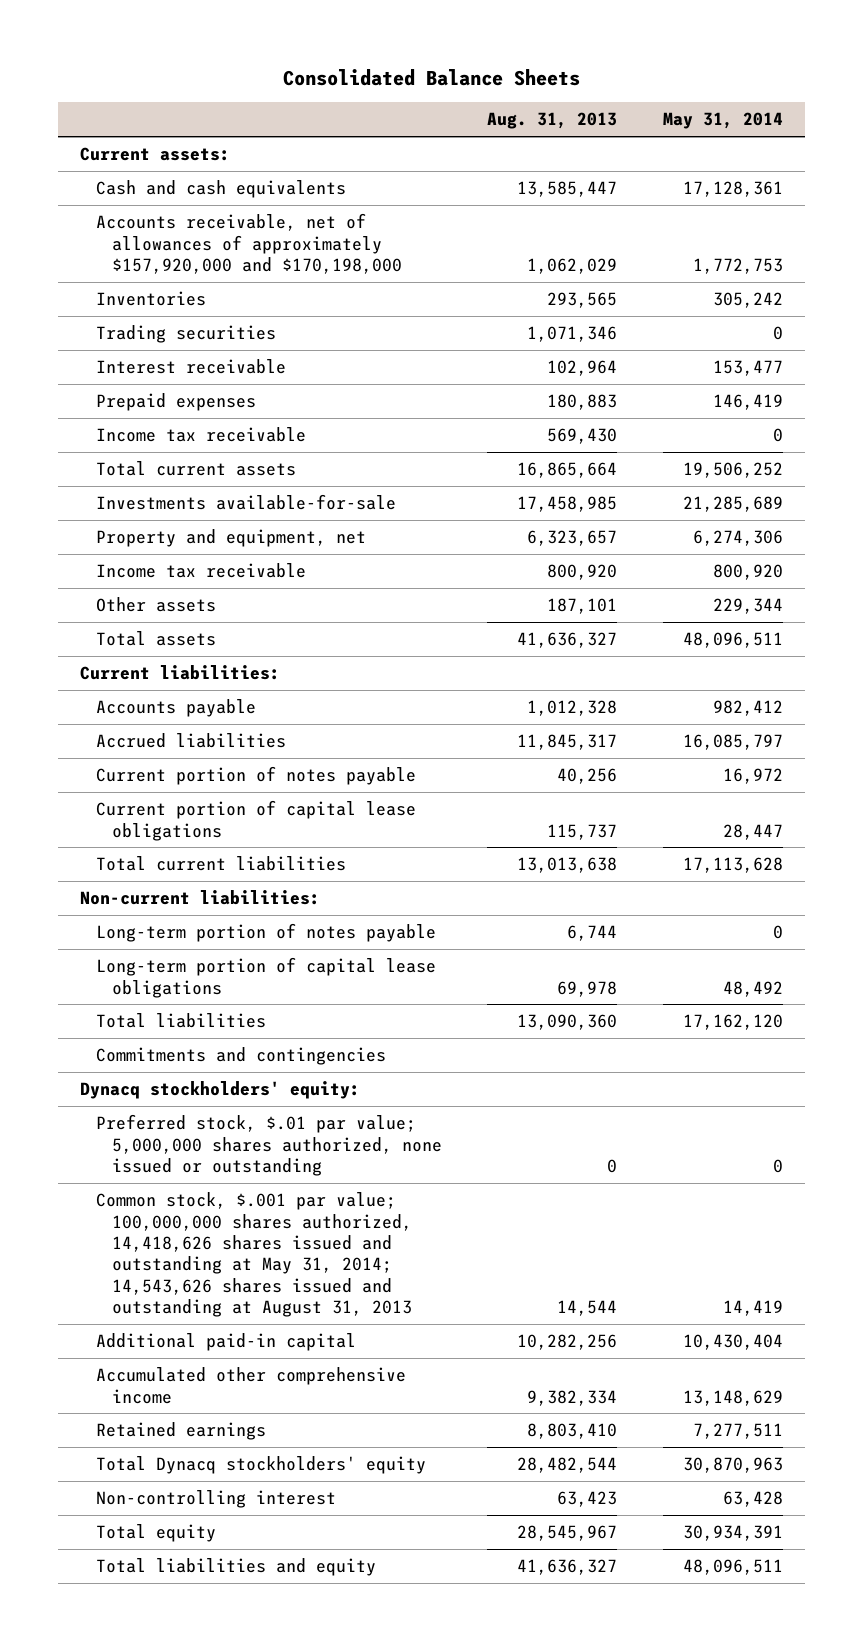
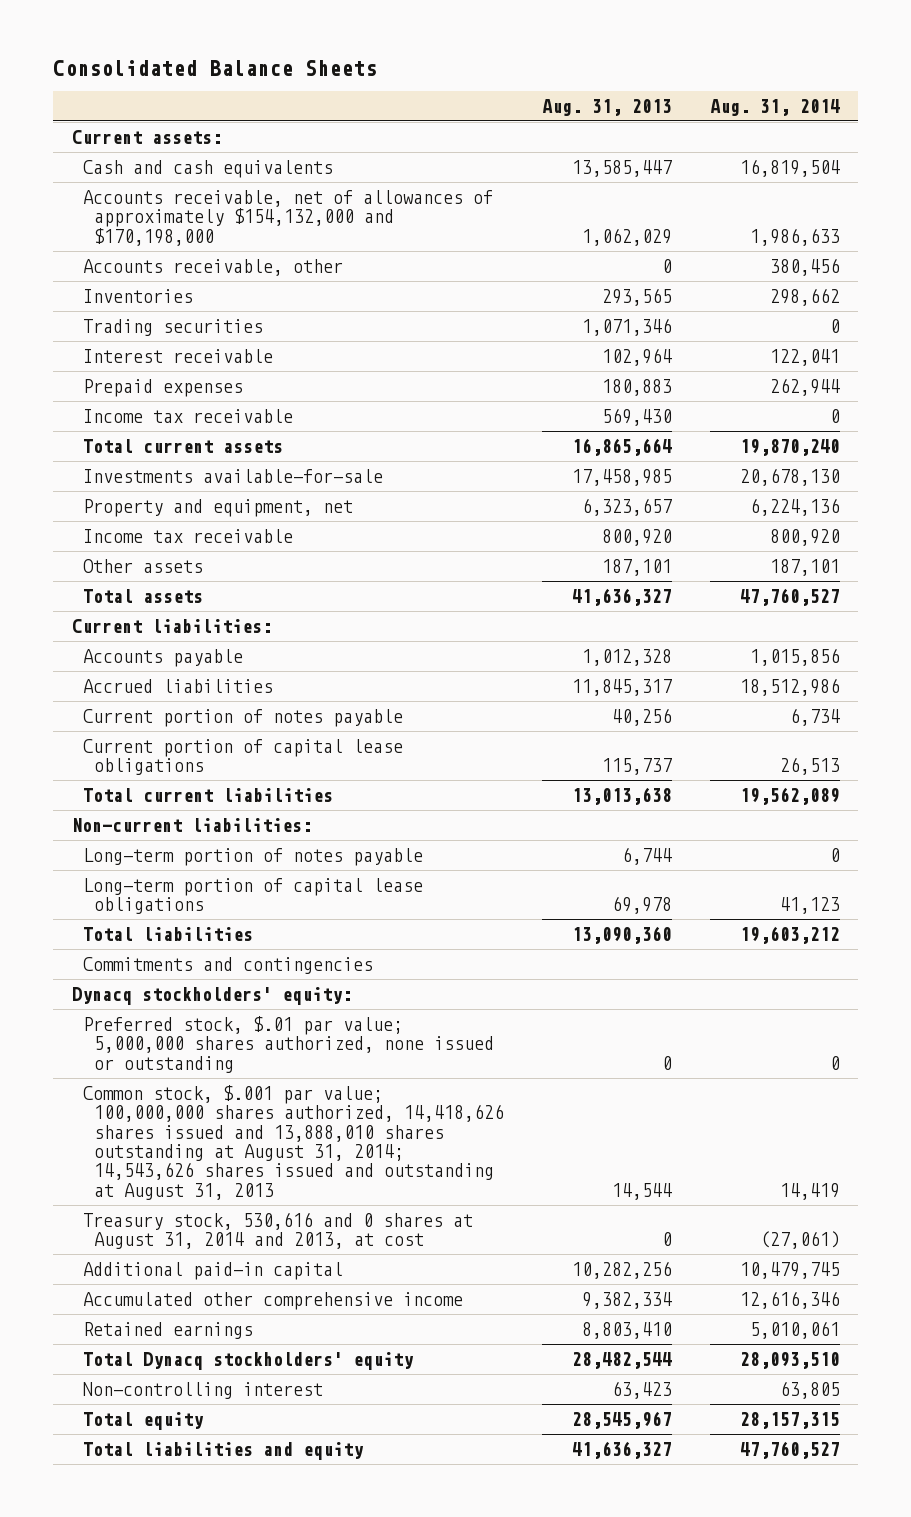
- | Aug. 31, 2013 | May 31, 2014
+ | Aug. 31, 2013 | Aug. 31, 2014
- Accounts receivable, net of allowances of approximately $157,920,000 and $170,198,000 | 1,062,029 | 1,772,753
+ Accounts receivable, net of allowances of approximately $154,132,000 and $170,198,000 | 1,062,029 | 1,986,633
+ Accounts receivable, other | 0 | 380,456
- Common stock, $.001 par value; 100,000,000 shares authorized, 14,418,626 shares issued and outstanding at May 31, 2014; 14,543,626 shares issued and outstanding at August 31, 2013 | 14,544 | 14,419
+ Common stock, $.001 par value; 100,000,000 shares authorized, 14,418,626 shares issued and 13,888,010 shares outstanding at August 31, 2014; 14,543,626 shares issued and outstanding at August 31, 2013 | 14,544 | 14,419
+ Treasury stock, 530,616 and 0 shares at August 31, 2014 and 2013, at cost | 0 | (27,061)

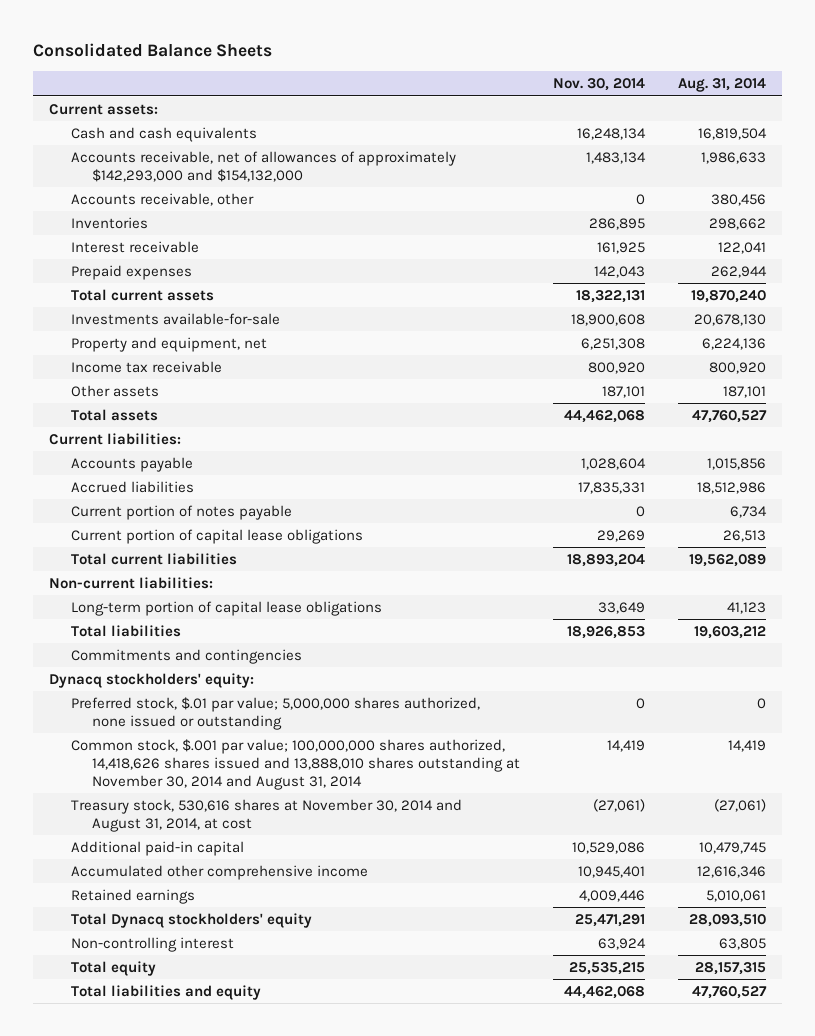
- | Aug. 31, 2013 | Aug. 31, 2014
+ | Nov. 30, 2014 | Aug. 31, 2014
- Accounts receivable, net of allowances of approximately $154,132,000 and $170,198,000 | 1,062,029 | 1,986,633
+ Accounts receivable, net of allowances of approximately $142,293,000 and $154,132,000 | 1,483,134 | 1,986,633
- Trading securities | 1,071,346 | 0
- Income tax receivable | 569,430 | 0
- Long-term portion of notes payable | 6,744 | 0
- Common stock, $.001 par value; 100,000,000 shares authorized, 14,418,626 shares issued and 13,888,010 shares outstanding at August 31, 2014; 14,543,626 shares issued and outstanding at August 31, 2013 | 14,544 | 14,419
- Treasury stock, 530,616 and 0 shares at August 31, 2014 and 2013, at cost | 0 | (27,061)
+ Common stock, $.001 par value; 100,000,000 shares authorized, 14,418,626 shares issued and 13,888,010 shares outstanding at November 30, 2014 and August 31, 2014 | 14,419 | 14,419
+ Treasury stock, 530,616 shares at November 30, 2014 and August 31, 2014, at cost | (27,061) | (27,061)

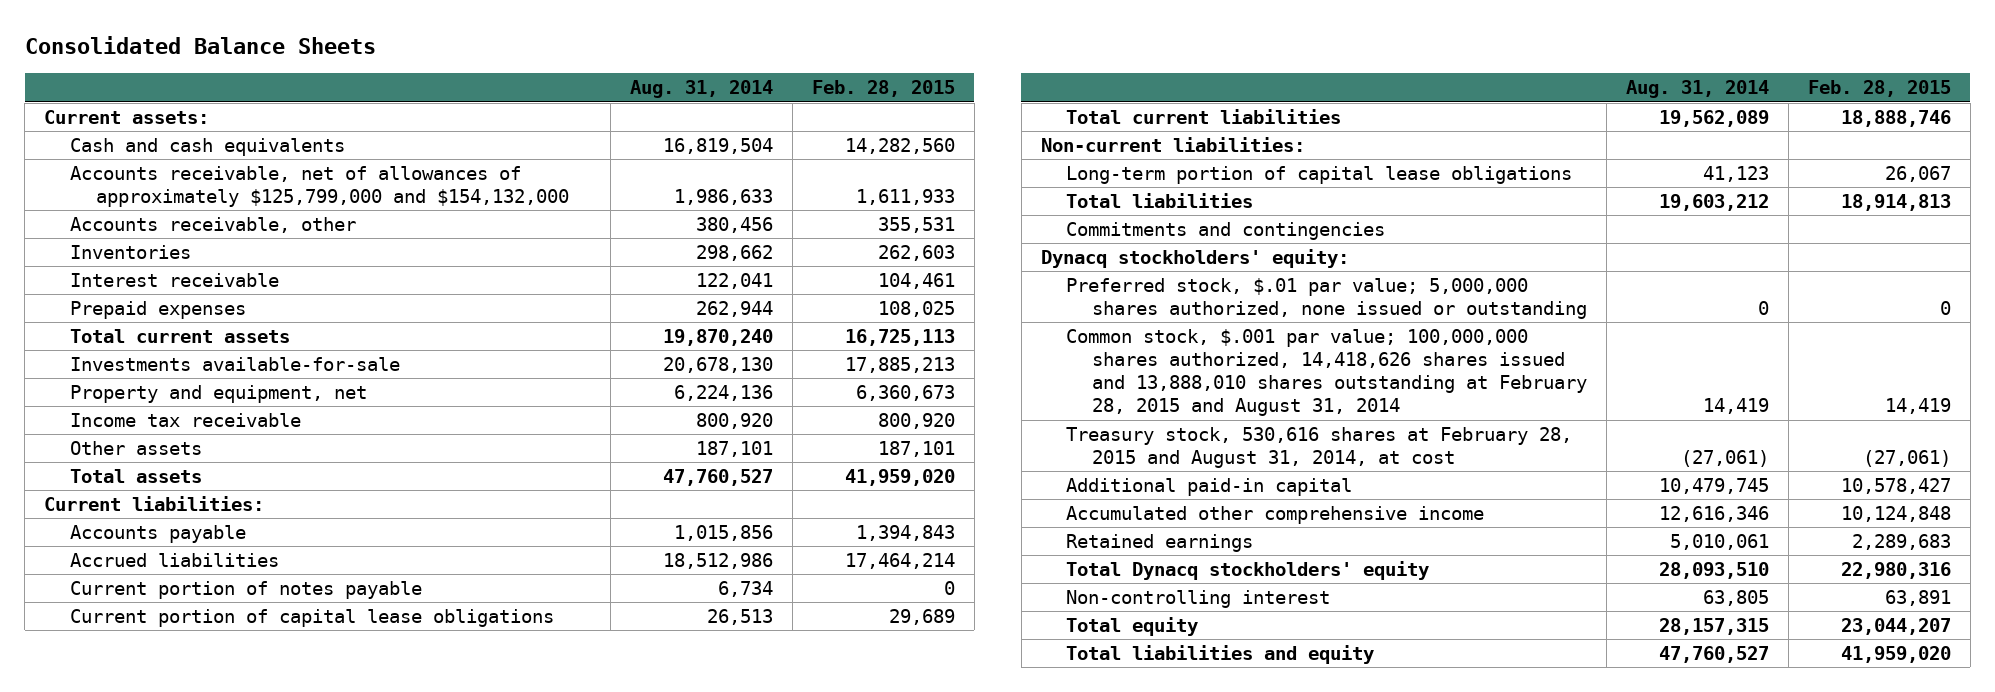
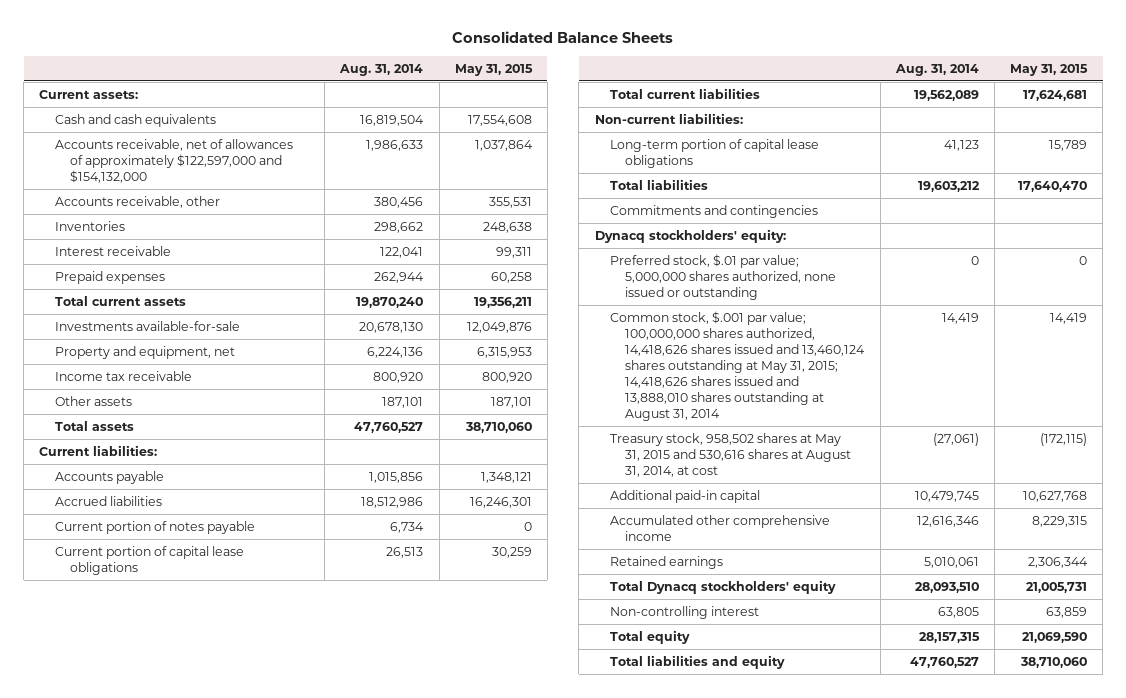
- | Aug. 31, 2014 | Feb. 28, 2015
+ | Aug. 31, 2014 | May 31, 2015
- Accounts receivable, net of allowances of approximately $125,799,000 and $154,132,000 | 1,986,633 | 1,611,933
+ Accounts receivable, net of allowances of approximately $122,597,000 and $154,132,000 | 1,986,633 | 1,037,864
- Common stock, $.001 par value; 100,000,000 shares authorized, 14,418,626 shares issued and 13,888,010 shares outstanding at February 28, 2015 and August 31, 2014 | 14,419 | 14,419
- Treasury stock, 530,616 shares at February 28, 2015 and August 31, 2014, at cost | (27,061) | (27,061)
+ Common stock, $.001 par value; 100,000,000 shares authorized, 14,418,626 shares issued and 13,460,124 shares outstanding at May 31, 2015; 14,418,626 shares issued and 13,888,010 shares outstanding at August 31, 2014 | 14,419 | 14,419
+ Treasury stock, 958,502 shares at May 31, 2015 and 530,616 shares at August 31, 2014, at cost | (27,061) | (172,115)

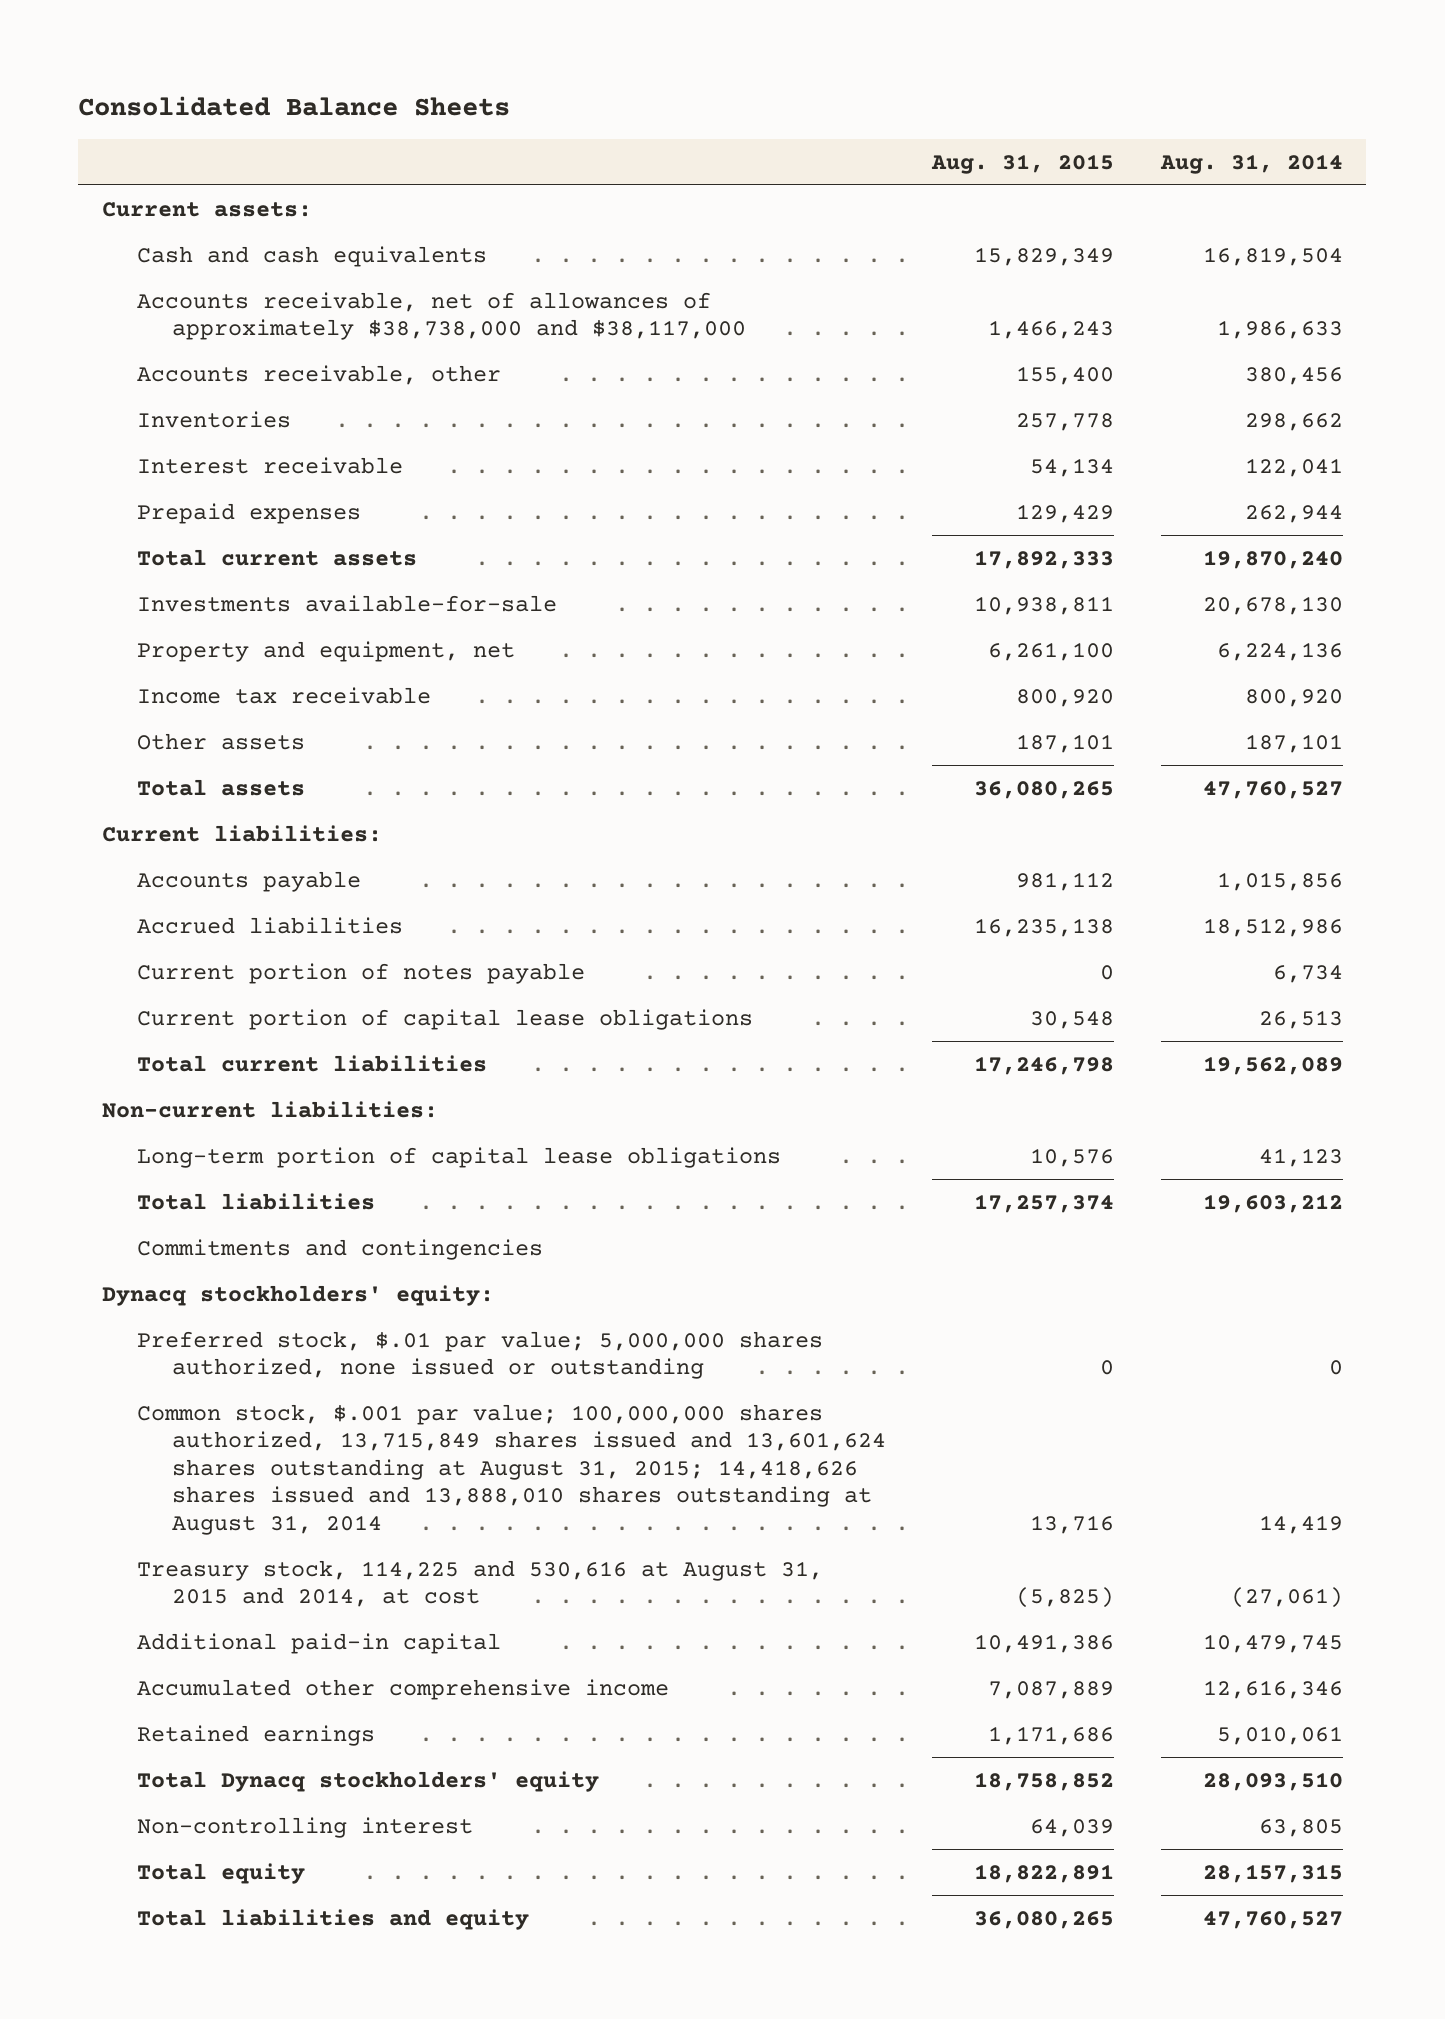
- | Aug. 31, 2014 | May 31, 2015
+ | Aug. 31, 2015 | Aug. 31, 2014
- Accounts receivable, net of allowances of approximately $122,597,000 and $154,132,000 | 1,986,633 | 1,037,864
+ Accounts receivable, net of allowances of approximately $38,738,000 and $38,117,000 | 1,466,243 | 1,986,633
- Common stock, $.001 par value; 100,000,000 shares authorized, 14,418,626 shares issued and 13,460,124 shares outstanding at May 31, 2015; 14,418,626 shares issued and 13,888,010 shares outstanding at August 31, 2014 | 14,419 | 14,419
- Treasury stock, 958,502 shares at May 31, 2015 and 530,616 shares at August 31, 2014, at cost | (27,061) | (172,115)
+ Common stock, $.001 par value; 100,000,000 shares authorized, 13,715,849 shares issued and 13,601,624 shares outstanding at August 31, 2015; 14,418,626 shares issued and 13,888,010 shares outstanding at August 31, 2014 | 13,716 | 14,419
+ Treasury stock, 114,225 and 530,616 at August 31, 2015 and 2014, at cost | (5,825) | (27,061)

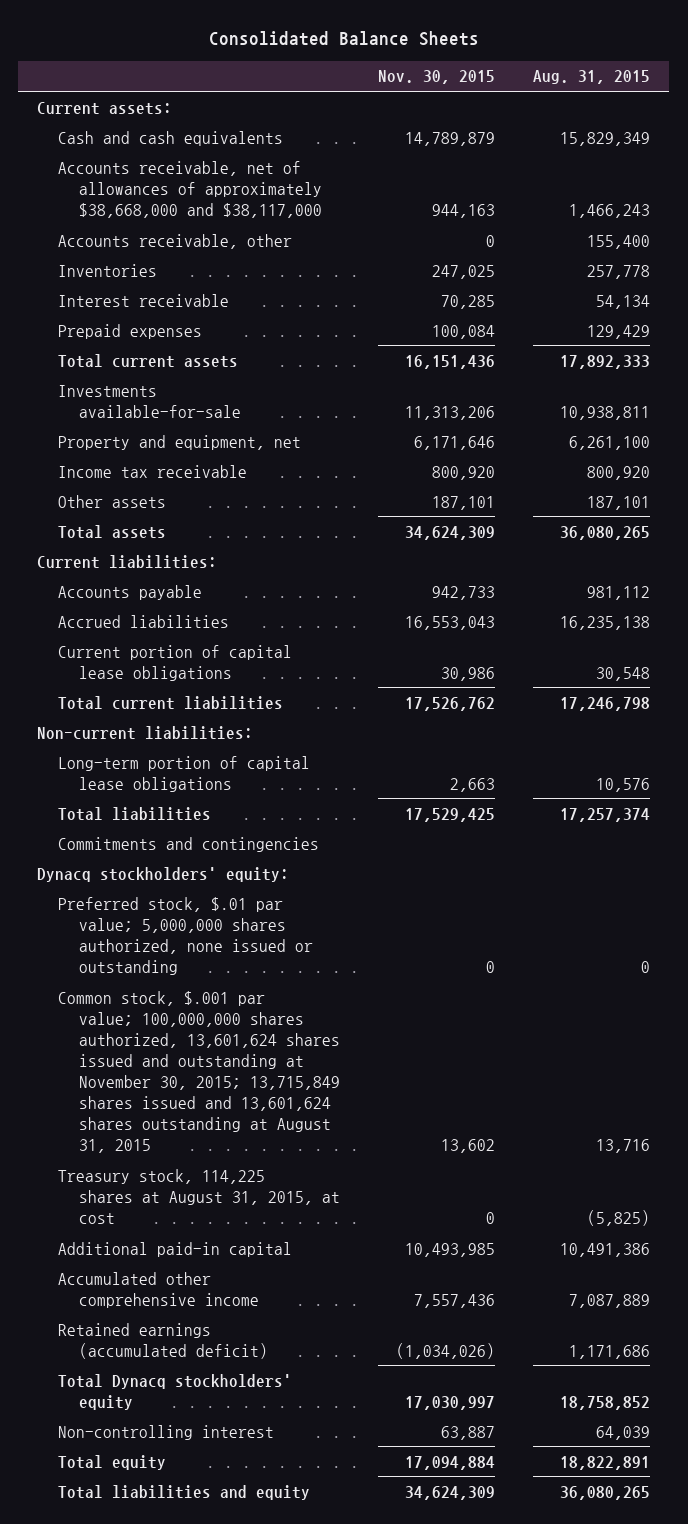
- | Aug. 31, 2015 | Aug. 31, 2014
+ | Nov. 30, 2015 | Aug. 31, 2015
- Accounts receivable, net of allowances of approximately $38,738,000 and $38,117,000 | 1,466,243 | 1,986,633
+ Accounts receivable, net of allowances of approximately $38,668,000 and $38,117,000 | 944,163 | 1,466,243
- Current portion of notes payable | 0 | 6,734
- Common stock, $.001 par value; 100,000,000 shares authorized, 13,715,849 shares issued and 13,601,624 shares outstanding at August 31, 2015; 14,418,626 shares issued and 13,888,010 shares outstanding at August 31, 2014 | 13,716 | 14,419
- Treasury stock, 114,225 and 530,616 at August 31, 2015 and 2014, at cost | (5,825) | (27,061)
+ Common stock, $.001 par value; 100,000,000 shares authorized, 13,601,624 shares issued and outstanding at November 30, 2015; 13,715,849 shares issued and 13,601,624 shares outstanding at August 31, 2015 | 13,602 | 13,716
+ Treasury stock, 114,225 shares at August 31, 2015, at cost | 0 | (5,825)
- Retained earnings | 1,171,686 | 5,010,061
+ Retained earnings (accumulated deficit) | (1,034,026) | 1,171,686

